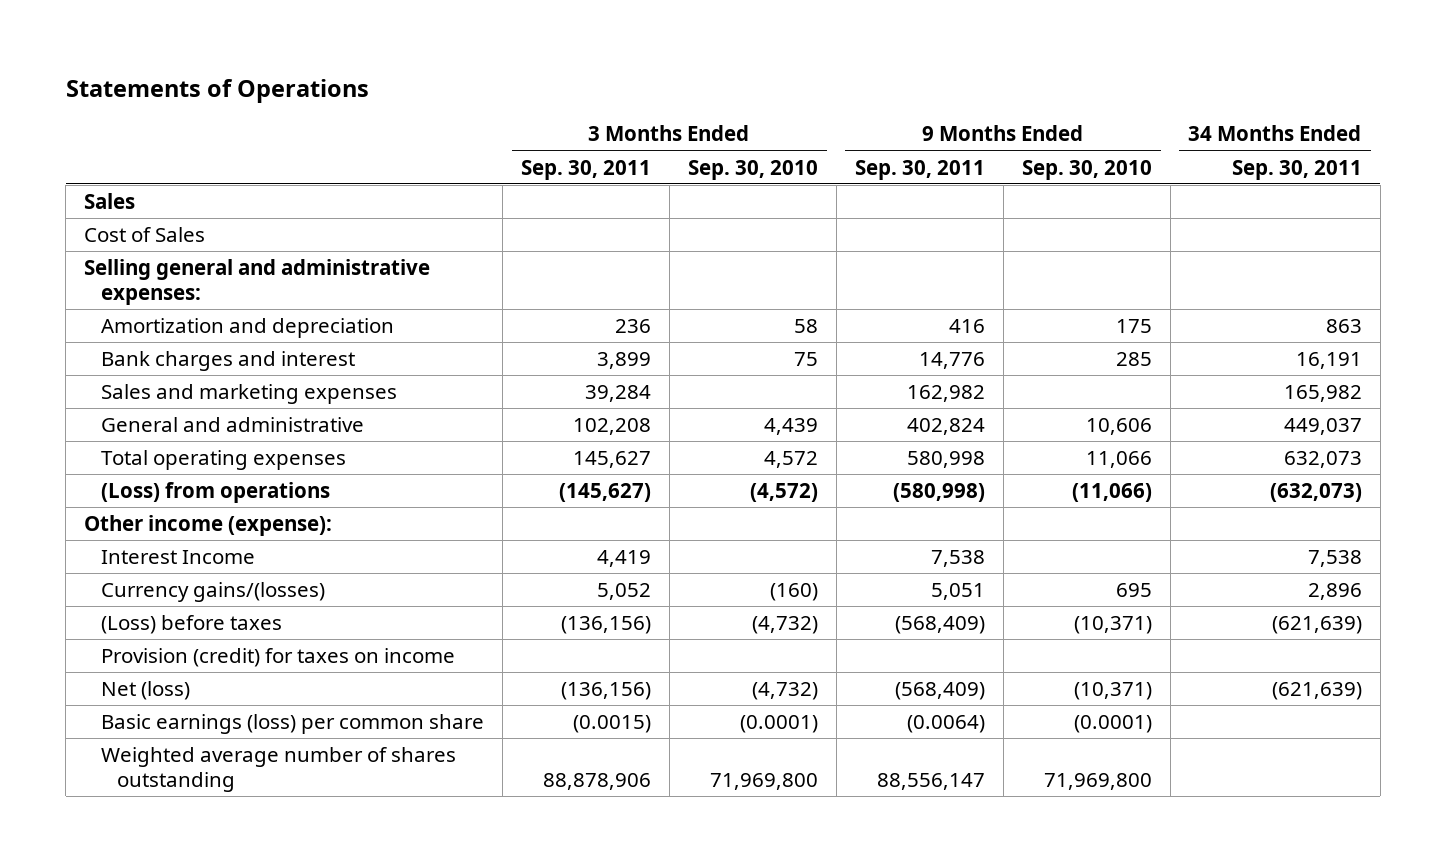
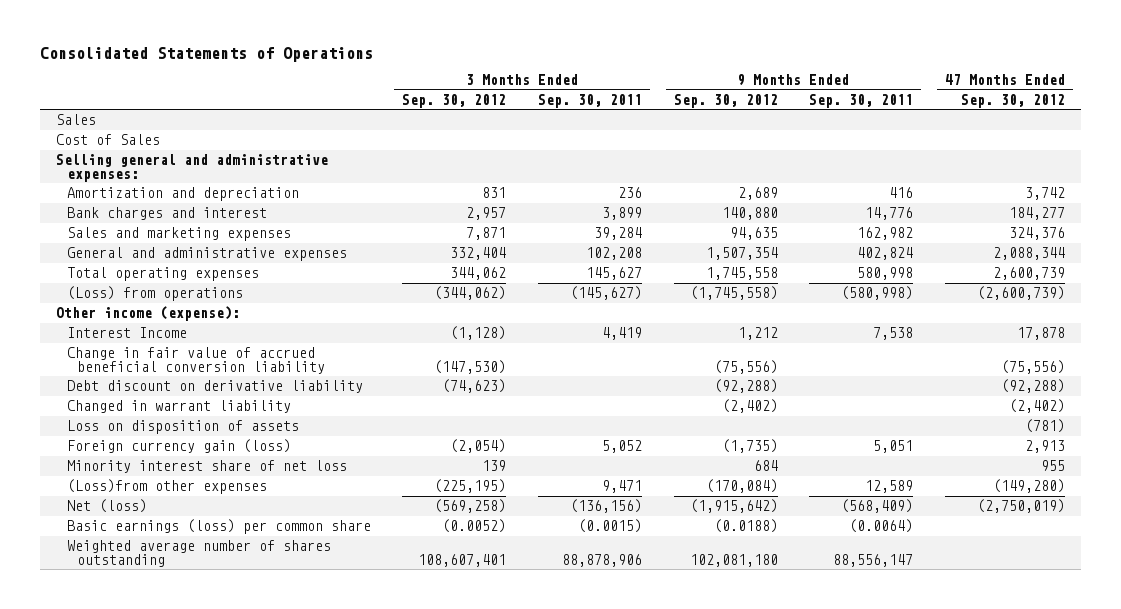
- Statements of Operations
+ Consolidated Statements of Operations
- | 3 Months Ended Sep. 30, 2011 | 3 Months Ended Sep. 30, 2010 | 9 Months Ended Sep. 30, 2011 | 9 Months Ended Sep. 30, 2010 | 34 Months Ended Sep. 30, 2011
+ | 3 Months Ended Sep. 30, 2012 | 3 Months Ended Sep. 30, 2011 | 9 Months Ended Sep. 30, 2012 | 9 Months Ended Sep. 30, 2011 | 47 Months Ended Sep. 30, 2012
- General and administrative | 102,208 | 4,439 | 402,824 | 10,606 | 449,037
+ General and administrative expenses | 332,404 | 102,208 | 1,507,354 | 402,824 | 2,088,344
- Currency gains/(losses) | 5,052 | (160) | 5,051 | 695 | 2,896
- (Loss) before taxes | (136,156) | (4,732) | (568,409) | (10,371) | (621,639)
- Provision (credit) for taxes on income
+ Change in fair value of accrued beneficial conversion liability | (147,530) | | (75,556) | | (75,556)
+ Debt discount on derivative liability | (74,623) | | (92,288) | | (92,288)
+ Changed in warrant liability | | | (2,402) | | (2,402)
+ Loss on disposition of assets | | | | | (781)
+ Foreign currency gain (loss) | (2,054) | 5,052 | (1,735) | 5,051 | 2,913
+ Minority interest share of net loss | 139 | | 684 | | 955
+ (Loss)from other expenses | (225,195) | 9,471 | (170,084) | 12,589 | (149,280)

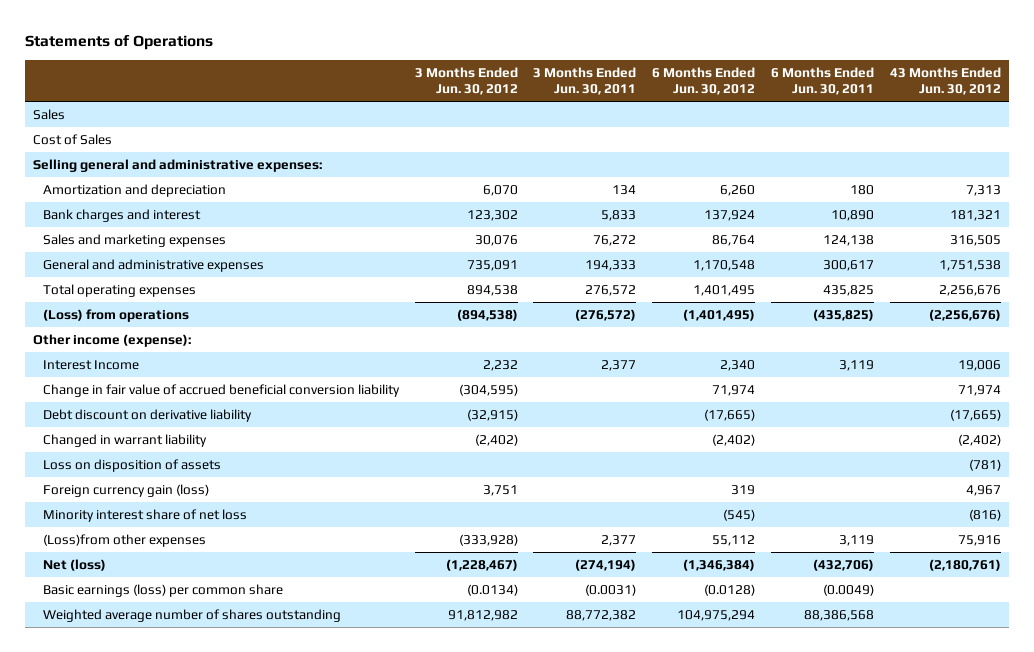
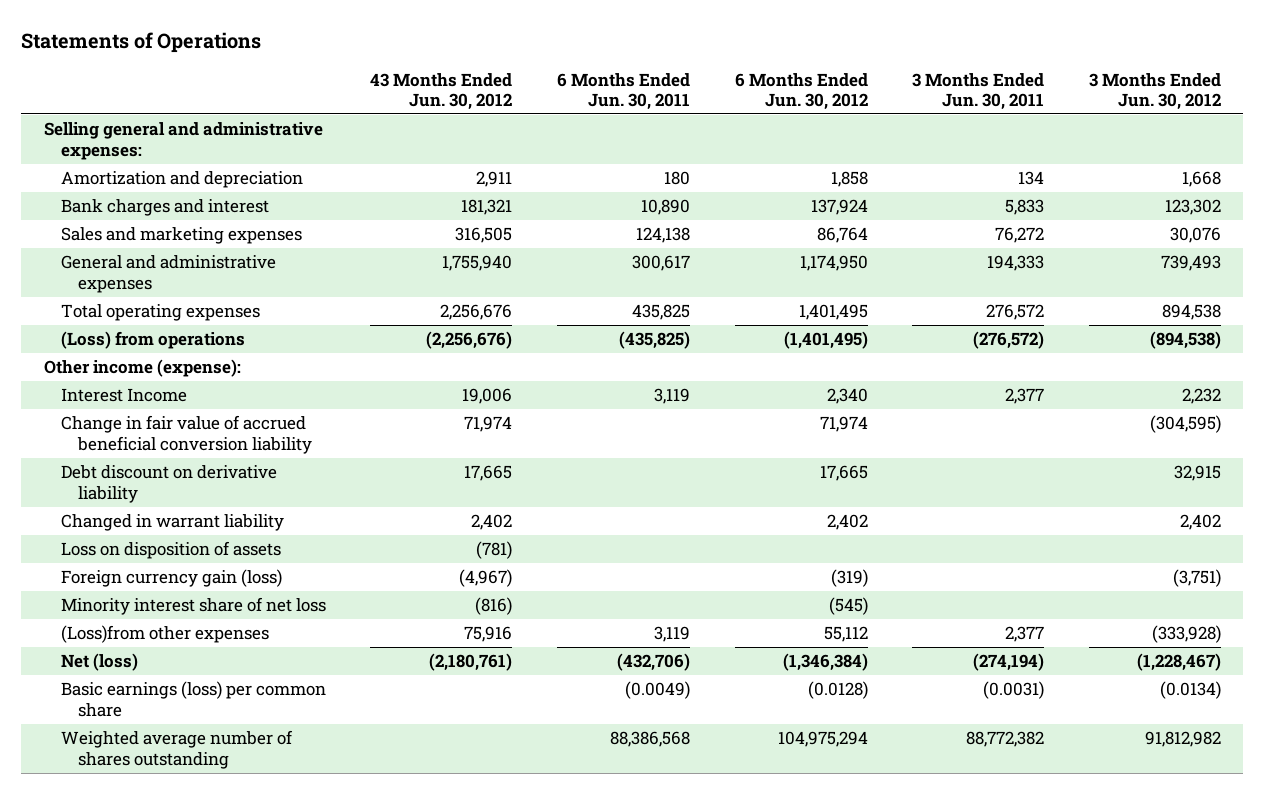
- | 3 Months Ended Jun. 30, 2012 | 3 Months Ended Jun. 30, 2011 | 6 Months Ended Jun. 30, 2012 | 6 Months Ended Jun. 30, 2011 | 43 Months Ended Jun. 30, 2012
+ | 43 Months Ended Jun. 30, 2012 | 6 Months Ended Jun. 30, 2011 | 6 Months Ended Jun. 30, 2012 | 3 Months Ended Jun. 30, 2011 | 3 Months Ended Jun. 30, 2012
- Sales
- Cost of Sales
- Amortization and depreciation | 6,070 | 134 | 6,260 | 180 | 7,313
+ Amortization and depreciation | 2,911 | 180 | 1,858 | 134 | 1,668
- General and administrative expenses | 735,091 | 194,333 | 1,170,548 | 300,617 | 1,751,538
+ General and administrative expenses | 1,755,940 | 300,617 | 1,174,950 | 194,333 | 739,493
- Debt discount on derivative liability | (32,915) | | (17,665) | | (17,665)
- Changed in warrant liability | (2,402) | | (2,402) | | (2,402)
+ Debt discount on derivative liability | 17,665 | | 17,665 | | 32,915
+ Changed in warrant liability | 2,402 | | 2,402 | | 2,402
- Foreign currency gain (loss) | 3,751 | | 319 | | 4,967
+ Foreign currency gain (loss) | (4,967) | | (319) | | (3,751)

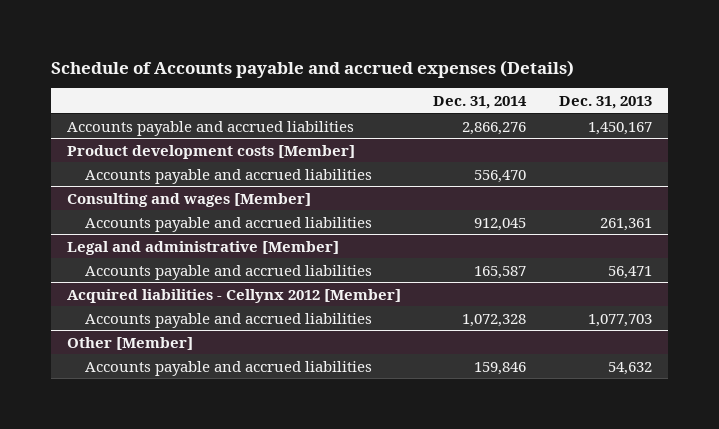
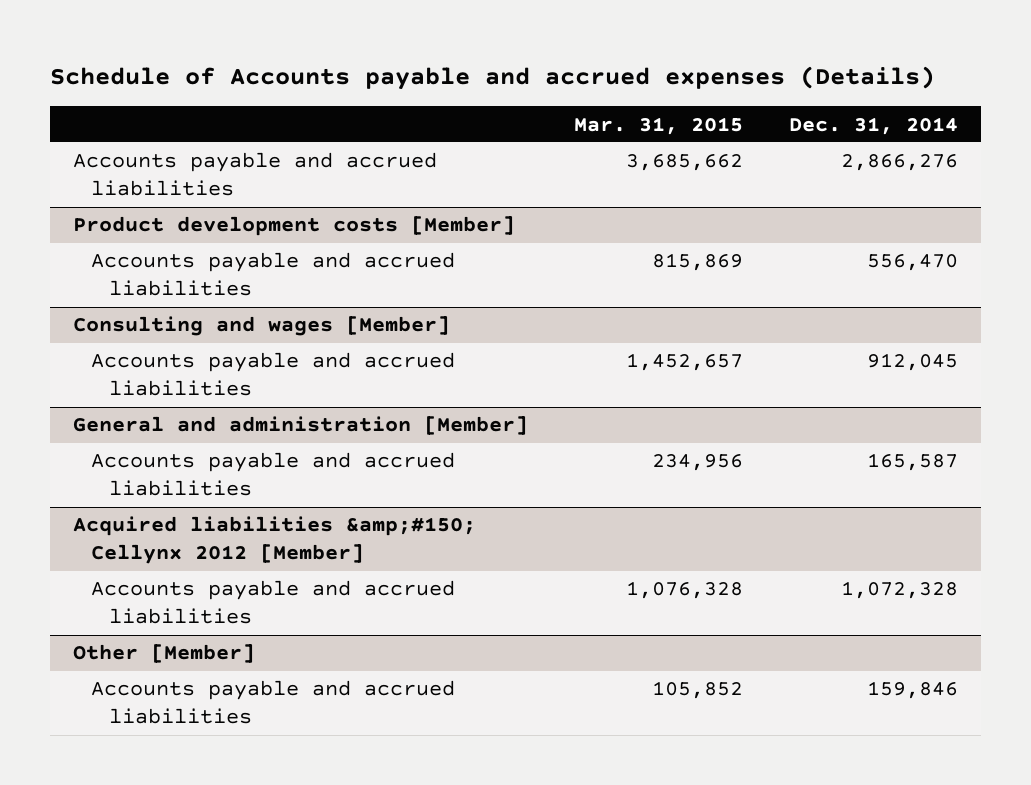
- | Dec. 31, 2014 | Dec. 31, 2013
+ | Mar. 31, 2015 | Dec. 31, 2014
- Legal and administrative [Member]
+ General and administration [Member]
- Acquired liabilities - Cellynx 2012 [Member]
+ Acquired liabilities &amp;#150; Cellynx 2012 [Member]

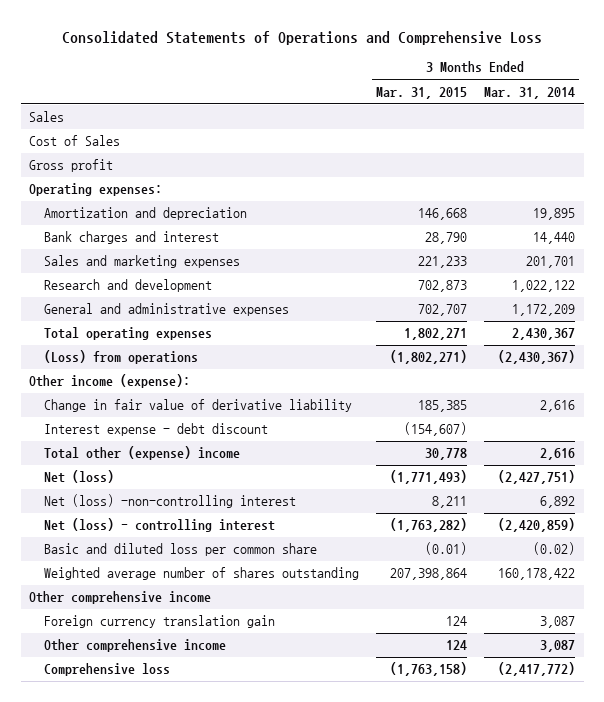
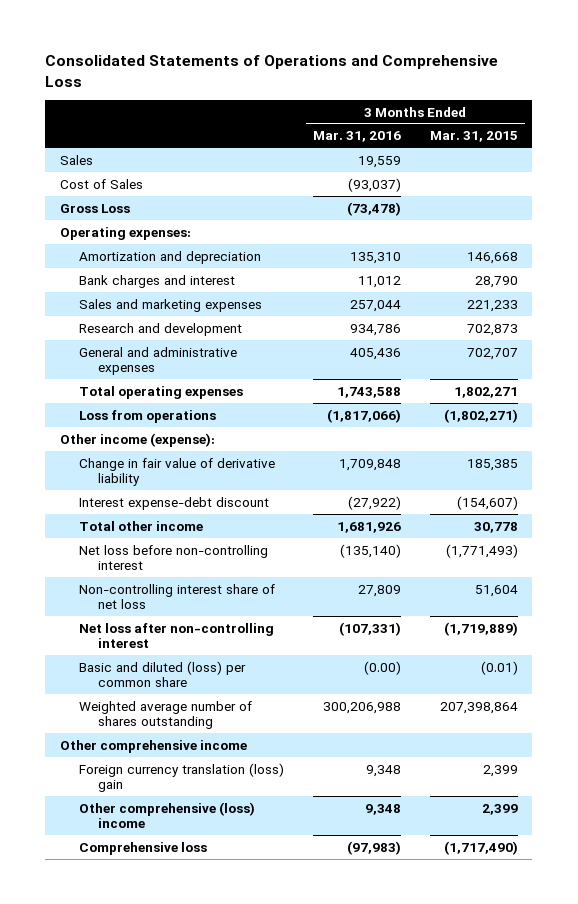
- | 3 Months Ended Mar. 31, 2015 | 3 Months Ended Mar. 31, 2014
+ | 3 Months Ended Mar. 31, 2016 | 3 Months Ended Mar. 31, 2015
- Gross profit
+ Gross Loss | (73,478) |
- (Loss) from operations | (1,802,271) | (2,430,367)
+ Loss from operations | (1,817,066) | (1,802,271)
- Interest expense - debt discount | (154,607) |
- Total other (expense) income | 30,778 | 2,616
- Net (loss) | (1,771,493) | (2,427,751)
- Net (loss) -non-controlling interest | 8,211 | 6,892
- Net (loss) - controlling interest | (1,763,282) | (2,420,859)
- Basic and diluted loss per common share | (0.01) | (0.02)
+ Interest expense-debt discount | (27,922) | (154,607)
+ Total other income | 1,681,926 | 30,778
+ Net loss before non-controlling interest | (135,140) | (1,771,493)
+ Non-controlling interest share of net loss | 27,809 | 51,604
+ Net loss after non-controlling interest | (107,331) | (1,719,889)
+ Basic and diluted (loss) per common share | (0.00) | (0.01)
- Foreign currency translation gain | 124 | 3,087
- Other comprehensive income | 124 | 3,087
- Comprehensive loss | (1,763,158) | (2,417,772)
+ Foreign currency translation (loss) gain | 9,348 | 2,399
+ Other comprehensive (loss) income | 9,348 | 2,399
+ Comprehensive loss | (97,983) | (1,717,490)

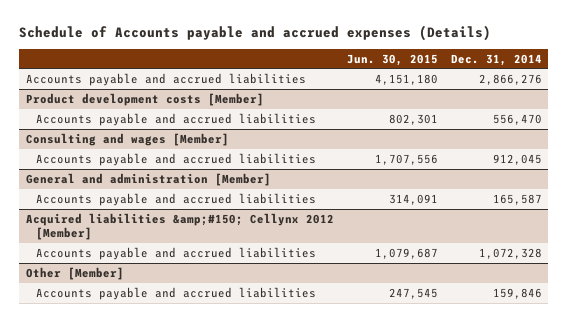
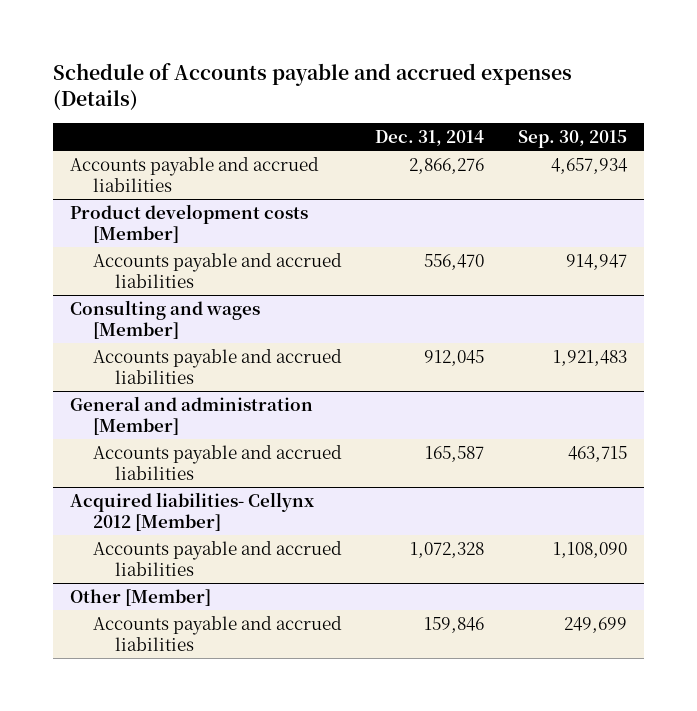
- | Jun. 30, 2015 | Dec. 31, 2014
+ | Dec. 31, 2014 | Sep. 30, 2015
- Acquired liabilities &amp;#150; Cellynx 2012 [Member]
+ Acquired liabilities- Cellynx 2012 [Member]

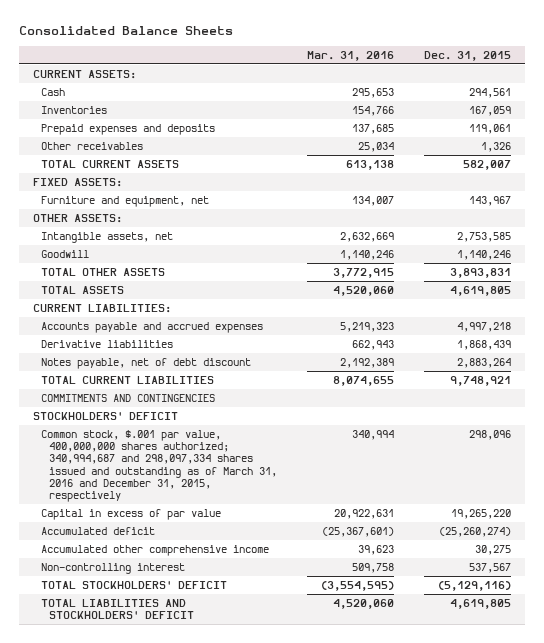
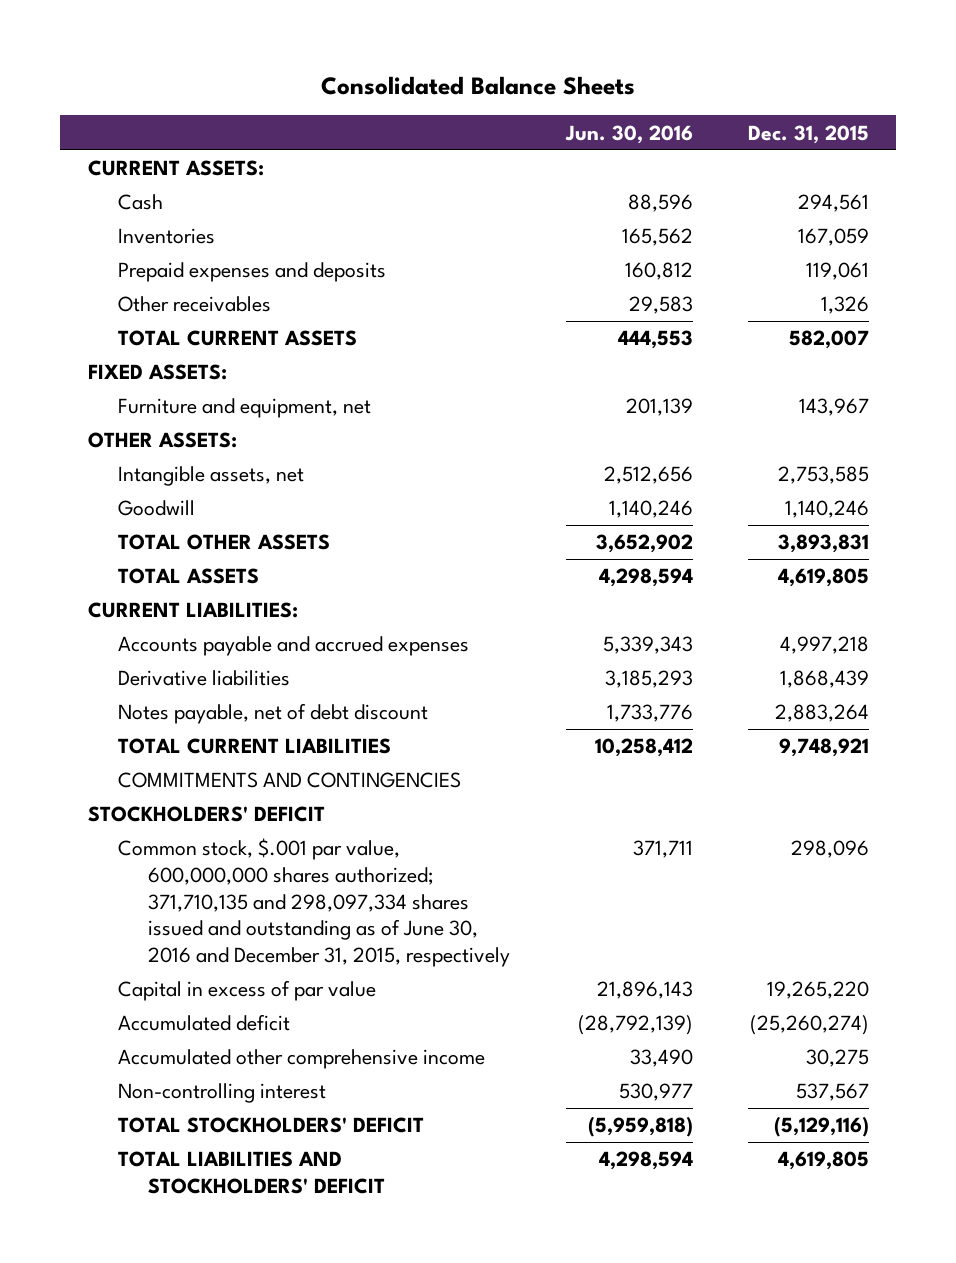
- | Mar. 31, 2016 | Dec. 31, 2015
+ | Jun. 30, 2016 | Dec. 31, 2015
- Common stock, $.001 par value, 400,000,000 shares authorized; 340,994,687 and 298,097,334 shares issued and outstanding as of March 31, 2016 and December 31, 2015, respectively | 340,994 | 298,096
+ Common stock, $.001 par value, 600,000,000 shares authorized; 371,710,135 and 298,097,334 shares issued and outstanding as of June 30, 2016 and December 31, 2015, respectively | 371,711 | 298,096

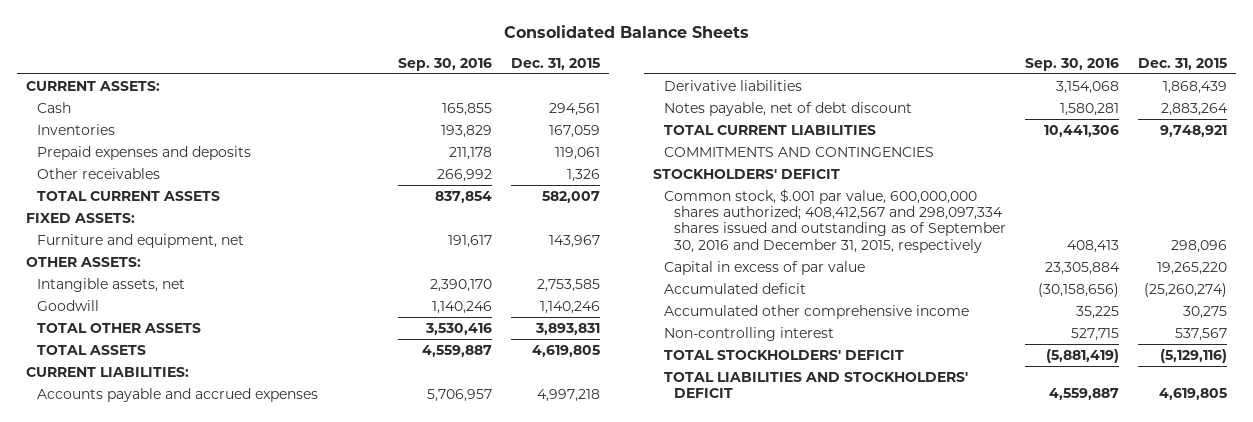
- | Jun. 30, 2016 | Dec. 31, 2015
+ | Sep. 30, 2016 | Dec. 31, 2015
- Common stock, $.001 par value, 600,000,000 shares authorized; 371,710,135 and 298,097,334 shares issued and outstanding as of June 30, 2016 and December 31, 2015, respectively | 371,711 | 298,096
+ Common stock, $.001 par value, 600,000,000 shares authorized; 408,412,567 and 298,097,334 shares issued and outstanding as of September 30, 2016 and December 31, 2015, respectively | 408,413 | 298,096

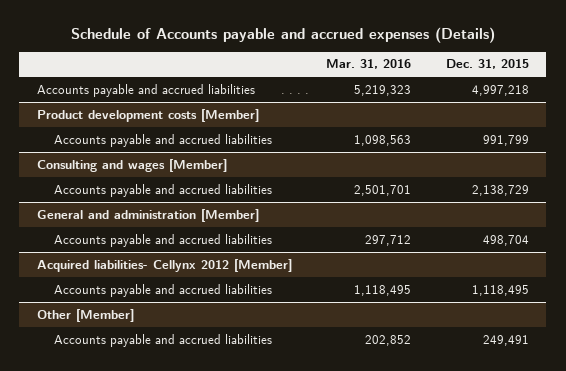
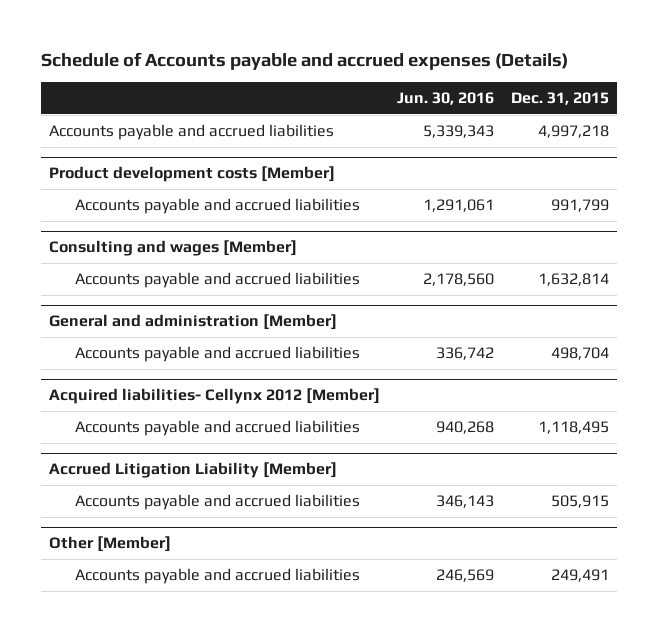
- | Mar. 31, 2016 | Dec. 31, 2015
+ | Jun. 30, 2016 | Dec. 31, 2015
@ Consulting and wages [Member]
- Accounts payable and accrued liabilities | 2,501,701 | 2,138,729
+ Accounts payable and accrued liabilities | 2,178,560 | 1,632,814
+ Accrued Litigation Liability [Member]
+ Accounts payable and accrued liabilities | 346,143 | 505,915

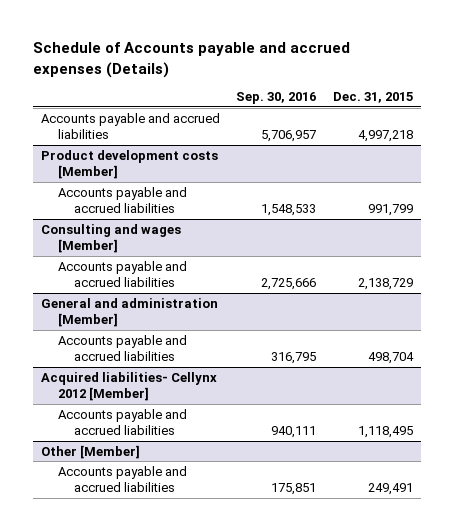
- | Jun. 30, 2016 | Dec. 31, 2015
+ | Sep. 30, 2016 | Dec. 31, 2015
@ Consulting and wages [Member]
- Accounts payable and accrued liabilities | 2,178,560 | 1,632,814
+ Accounts payable and accrued liabilities | 2,725,666 | 2,138,729
- Accrued Litigation Liability [Member]
- Accounts payable and accrued liabilities | 346,143 | 505,915

